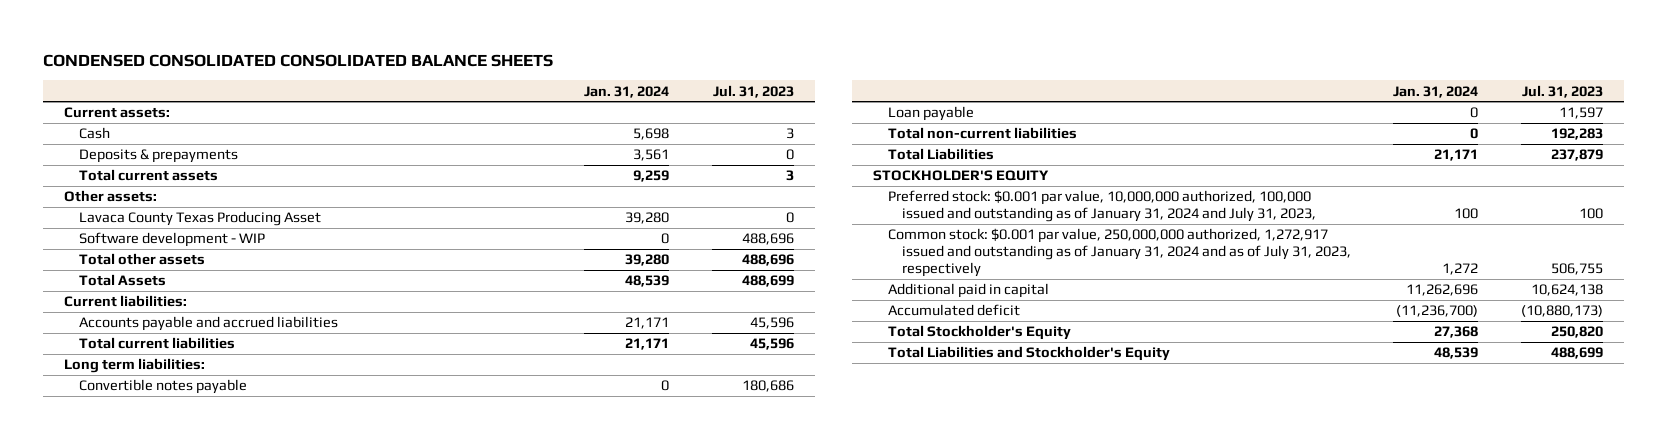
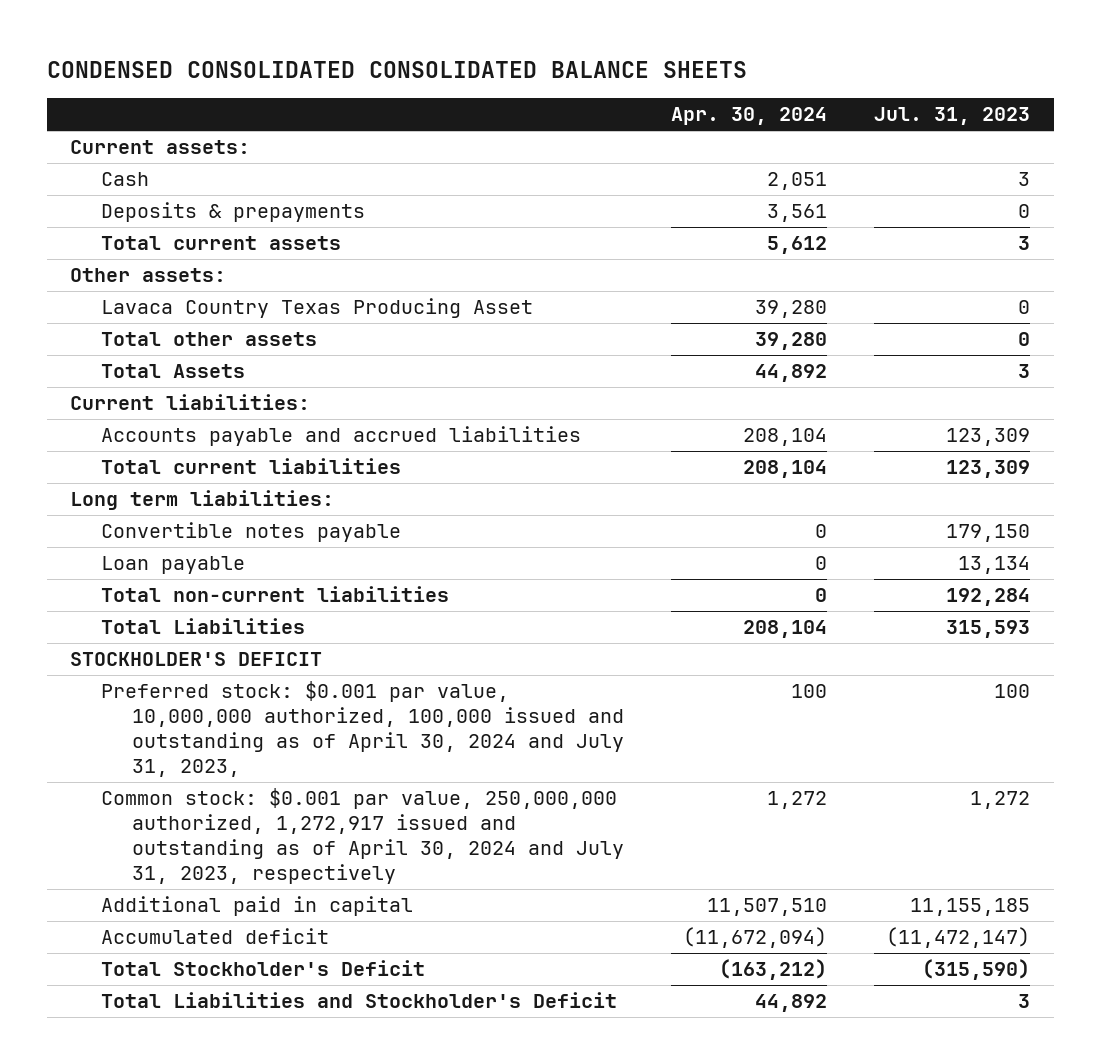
- | Jan. 31, 2024 | Jul. 31, 2023
+ | Apr. 30, 2024 | Jul. 31, 2023
- Lavaca County Texas Producing Asset | 39,280 | 0
- Software development - WIP | 0 | 488,696
- Total other assets | 39,280 | 488,696
- Total Assets | 48,539 | 488,699
+ Lavaca Country Texas Producing Asset | 39,280 | 0
+ Total other assets | 39,280 | 0
+ Total Assets | 44,892 | 3
- Accounts payable and accrued liabilities | 21,171 | 45,596
- Total current liabilities | 21,171 | 45,596
+ Accounts payable and accrued liabilities | 208,104 | 123,309
+ Total current liabilities | 208,104 | 123,309
- Convertible notes payable | 0 | 180,686
- Loan payable | 0 | 11,597
- Total non-current liabilities | 0 | 192,283
- Total Liabilities | 21,171 | 237,879
- STOCKHOLDER'S EQUITY
- Preferred stock: $0.001 par value, 10,000,000 authorized, 100,000 issued and outstanding as of January 31, 2024 and July 31, 2023, | 100 | 100
- Common stock: $0.001 par value, 250,000,000 authorized, 1,272,917 issued and outstanding as of January 31, 2024 and as of July 31, 2023, respectively | 1,272 | 506,755
- Additional paid in capital | 11,262,696 | 10,624,138
- Accumulated deficit | (11,236,700) | (10,880,173)
- Total Stockholder's Equity | 27,368 | 250,820
- Total Liabilities and Stockholder's Equity | 48,539 | 488,699
+ Convertible notes payable | 0 | 179,150
+ Loan payable | 0 | 13,134
+ Total non-current liabilities | 0 | 192,284
+ Total Liabilities | 208,104 | 315,593
+ STOCKHOLDER'S DEFICIT
+ Preferred stock: $0.001 par value, 10,000,000 authorized, 100,000 issued and outstanding as of April 30, 2024 and July 31, 2023, | 100 | 100
+ Common stock: $0.001 par value, 250,000,000 authorized, 1,272,917 issued and outstanding as of April 30, 2024 and July 31, 2023, respectively | 1,272 | 1,272
+ Additional paid in capital | 11,507,510 | 11,155,185
+ Accumulated deficit | (11,672,094) | (11,472,147)
+ Total Stockholder's Deficit | (163,212) | (315,590)
+ Total Liabilities and Stockholder's Deficit | 44,892 | 3

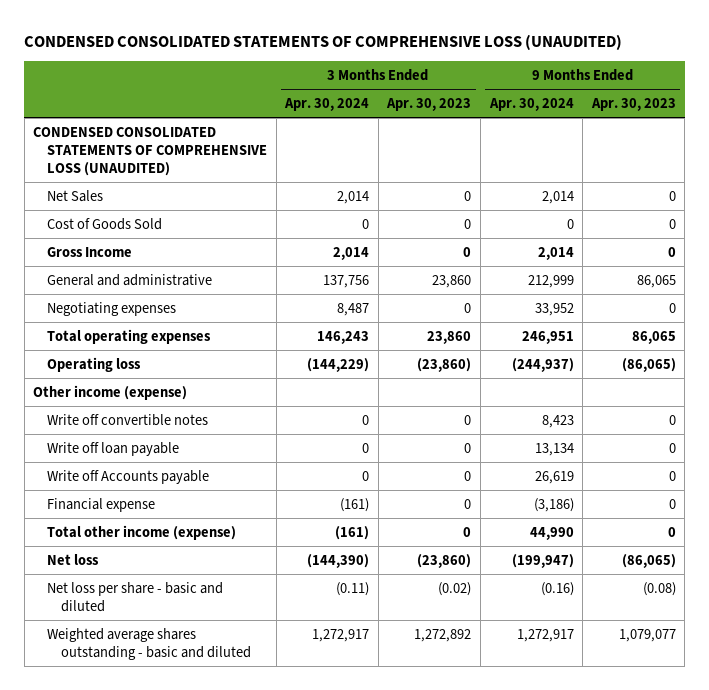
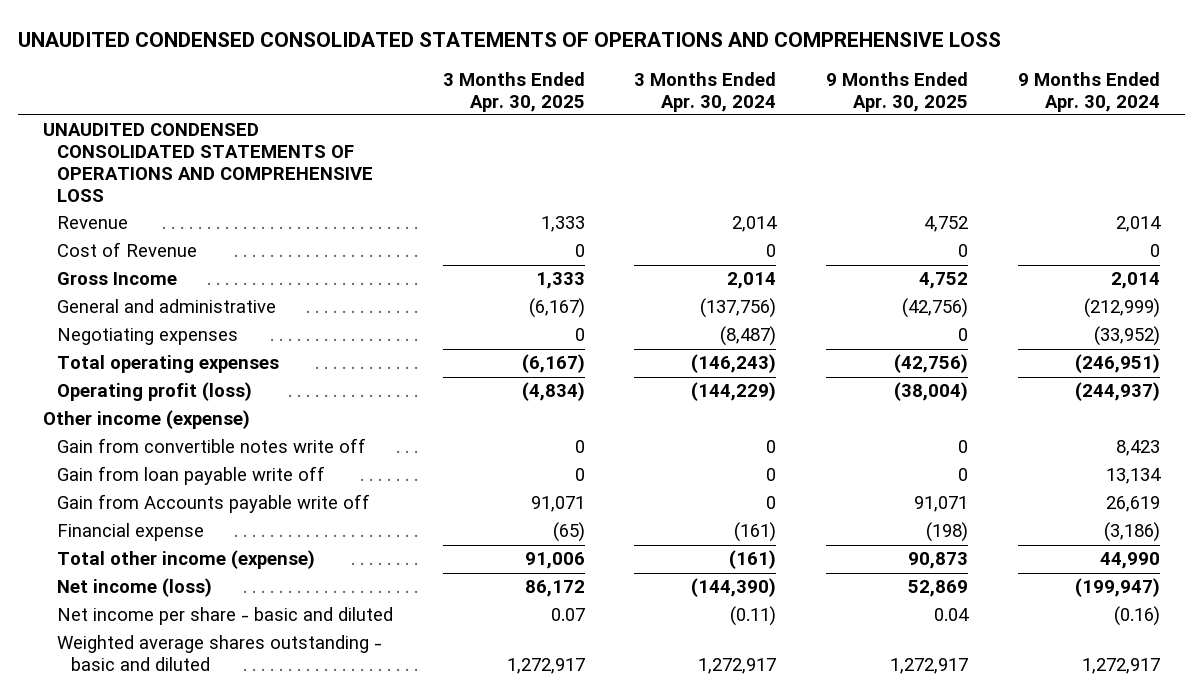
- CONDENSED CONSOLIDATED STATEMENTS OF COMPREHENSIVE LOSS (UNAUDITED)
+ UNAUDITED CONDENSED CONSOLIDATED STATEMENTS OF OPERATIONS AND COMPREHENSIVE LOSS
- | 3 Months Ended Apr. 30, 2024 | 3 Months Ended Apr. 30, 2023 | 9 Months Ended Apr. 30, 2024 | 9 Months Ended Apr. 30, 2023
+ | 3 Months Ended Apr. 30, 2025 | 3 Months Ended Apr. 30, 2024 | 9 Months Ended Apr. 30, 2025 | 9 Months Ended Apr. 30, 2024
- CONDENSED CONSOLIDATED STATEMENTS OF COMPREHENSIVE LOSS (UNAUDITED)
- Net Sales | 2,014 | 0 | 2,014 | 0
- Cost of Goods Sold | 0 | 0 | 0 | 0
+ UNAUDITED CONDENSED CONSOLIDATED STATEMENTS OF OPERATIONS AND COMPREHENSIVE LOSS
+ Revenue | 1,333 | 2,014 | 4,752 | 2,014
+ Cost of Revenue | 0 | 0 | 0 | 0
- General and administrative | 137,756 | 23,860 | 212,999 | 86,065
- Negotiating expenses | 8,487 | 0 | 33,952 | 0
- Total operating expenses | 146,243 | 23,860 | 246,951 | 86,065
- Operating loss | (144,229) | (23,860) | (244,937) | (86,065)
+ General and administrative | (6,167) | (137,756) | (42,756) | (212,999)
+ Negotiating expenses | 0 | (8,487) | 0 | (33,952)
+ Total operating expenses | (6,167) | (146,243) | (42,756) | (246,951)
+ Operating profit (loss) | (4,834) | (144,229) | (38,004) | (244,937)
- Write off convertible notes | 0 | 0 | 8,423 | 0
- Write off loan payable | 0 | 0 | 13,134 | 0
- Write off Accounts payable | 0 | 0 | 26,619 | 0
+ Gain from convertible notes write off | 0 | 0 | 0 | 8,423
+ Gain from loan payable write off | 0 | 0 | 0 | 13,134
+ Gain from Accounts payable write off | 91,071 | 0 | 91,071 | 26,619
- Net loss | (144,390) | (23,860) | (199,947) | (86,065)
- Net loss per share - basic and diluted | (0.11) | (0.02) | (0.16) | (0.08)
+ Net income (loss) | 86,172 | (144,390) | 52,869 | (199,947)
+ Net income per share - basic and diluted | 0.07 | (0.11) | 0.04 | (0.16)

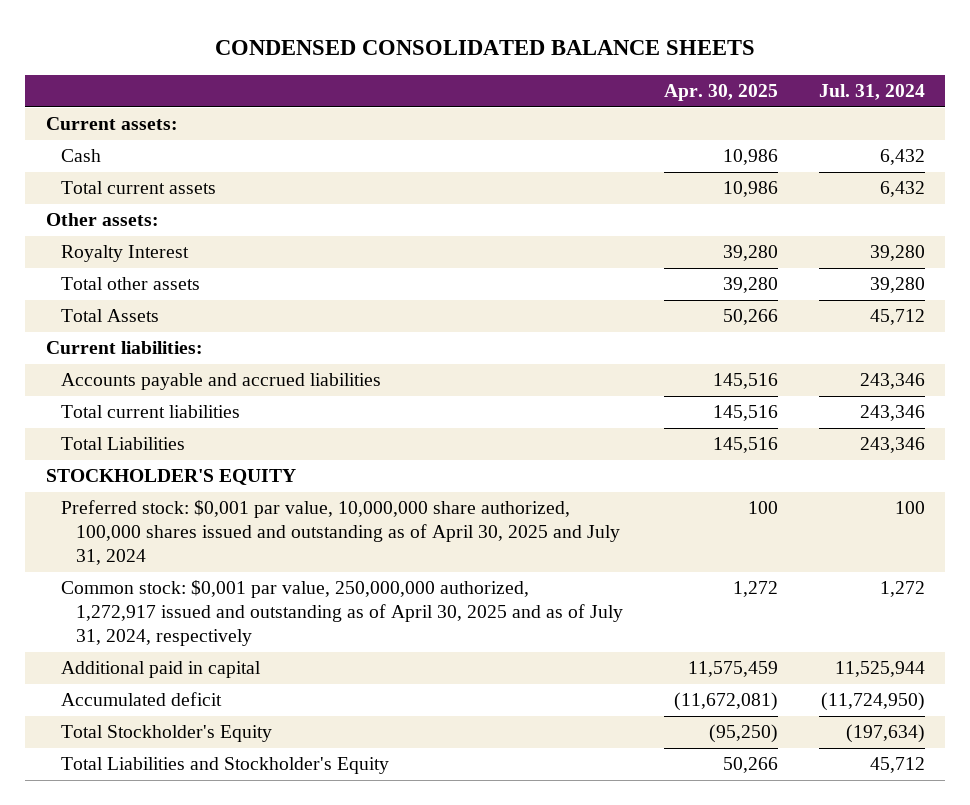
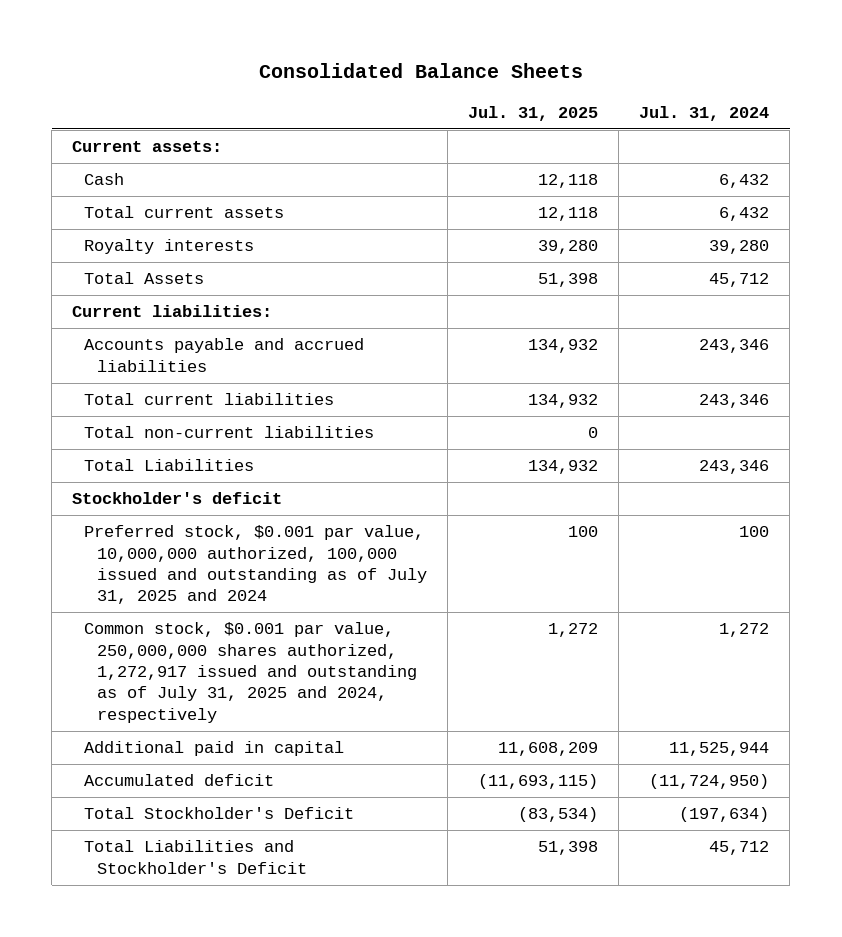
- CONDENSED CONSOLIDATED BALANCE SHEETS
+ Consolidated Balance Sheets
- | Apr. 30, 2025 | Jul. 31, 2024
+ | Jul. 31, 2025 | Jul. 31, 2024
- Other assets:
- Royalty Interest | 39,280 | 39,280
- Total other assets | 39,280 | 39,280
+ Royalty interests | 39,280 | 39,280
+ Total non-current liabilities | 0 |
- STOCKHOLDER'S EQUITY
- Preferred stock: $0,001 par value, 10,000,000 share authorized, 100,000 shares issued and outstanding as of April 30, 2025 and July 31, 2024 | 100 | 100
- Common stock: $0,001 par value, 250,000,000 authorized, 1,272,917 issued and outstanding as of April 30, 2025 and as of July 31, 2024, respectively | 1,272 | 1,272
+ Stockholder's deficit
+ Preferred stock, $0.001 par value, 10,000,000 authorized, 100,000 issued and outstanding as of July 31, 2025 and 2024 | 100 | 100
+ Common stock, $0.001 par value, 250,000,000 shares authorized, 1,272,917 issued and outstanding as of July 31, 2025 and 2024, respectively | 1,272 | 1,272
- Total Stockholder's Equity | (95,250) | (197,634)
- Total Liabilities and Stockholder's Equity | 50,266 | 45,712
+ Total Stockholder's Deficit | (83,534) | (197,634)
+ Total Liabilities and Stockholder's Deficit | 51,398 | 45,712

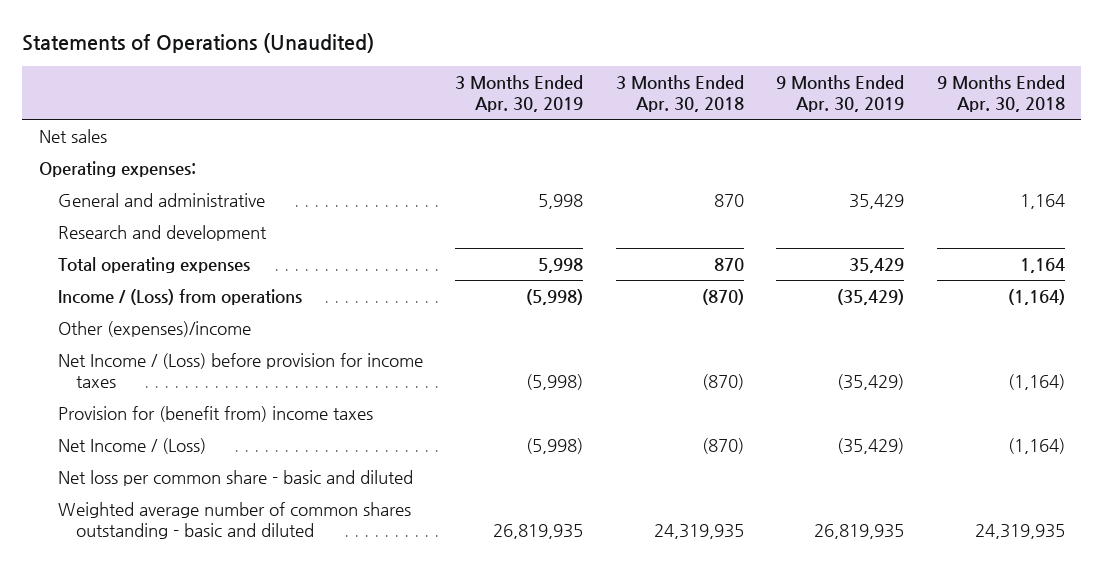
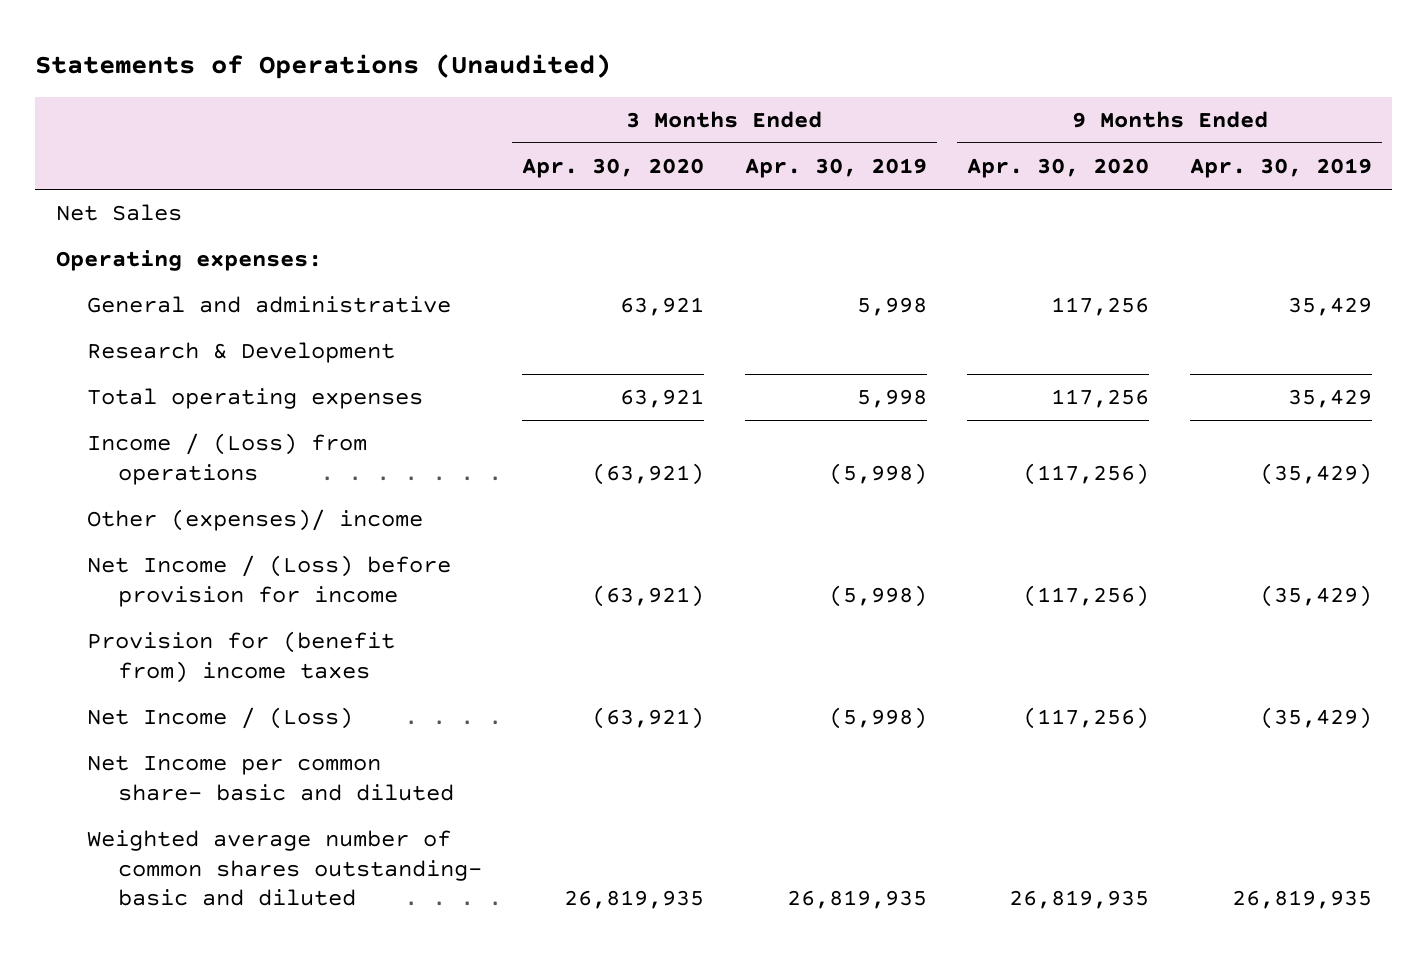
- | 3 Months Ended Apr. 30, 2019 | 3 Months Ended Apr. 30, 2018 | 9 Months Ended Apr. 30, 2019 | 9 Months Ended Apr. 30, 2018
+ | 3 Months Ended Apr. 30, 2020 | 3 Months Ended Apr. 30, 2019 | 9 Months Ended Apr. 30, 2020 | 9 Months Ended Apr. 30, 2019
- Net sales
+ Net Sales
- Research and development
+ Research & Development
- Other (expenses)/income
- Net Income / (Loss) before provision for income taxes | (5,998) | (870) | (35,429) | (1,164)
+ Other (expenses)/ income
+ Net Income / (Loss) before provision for income | (63,921) | (5,998) | (117,256) | (35,429)
- Net loss per common share - basic and diluted
- Weighted average number of common shares outstanding - basic and diluted | 26,819,935 | 24,319,935 | 26,819,935 | 24,319,935
+ Net Income per common share- basic and diluted
+ Weighted average number of common shares outstanding- basic and diluted | 26,819,935 | 26,819,935 | 26,819,935 | 26,819,935

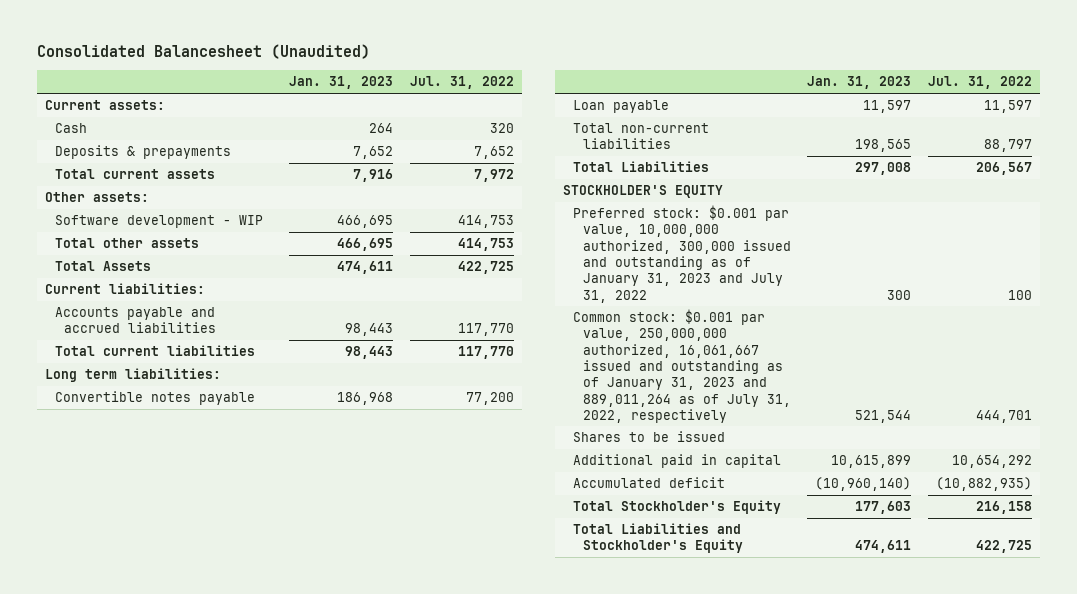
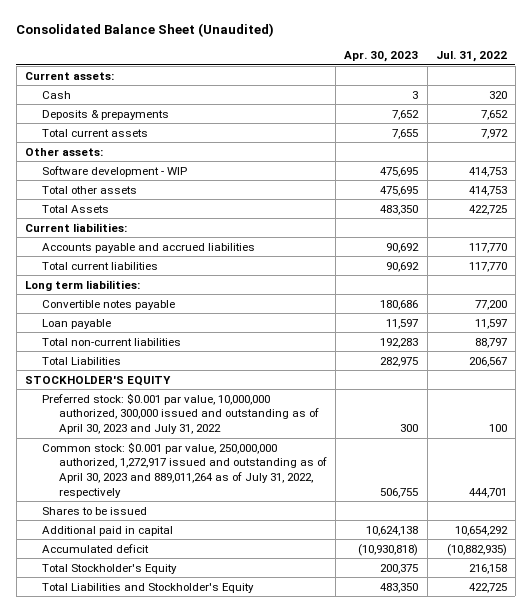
- Consolidated Balancesheet (Unaudited)
+ Consolidated Balance Sheet (Unaudited)
- | Jan. 31, 2023 | Jul. 31, 2022
+ | Apr. 30, 2023 | Jul. 31, 2022
- Preferred stock: $0.001 par value, 10,000,000 authorized, 300,000 issued and outstanding as of January 31, 2023 and July 31, 2022 | 300 | 100
- Common stock: $0.001 par value, 250,000,000 authorized, 16,061,667 issued and outstanding as of January 31, 2023 and 889,011,264 as of July 31, 2022, respectively | 521,544 | 444,701
+ Preferred stock: $0.001 par value, 10,000,000 authorized, 300,000 issued and outstanding as of April 30, 2023 and July 31, 2022 | 300 | 100
+ Common stock: $0.001 par value, 250,000,000 authorized, 1,272,917 issued and outstanding as of April 30, 2023 and 889,011,264 as of July 31, 2022, respectively | 506,755 | 444,701

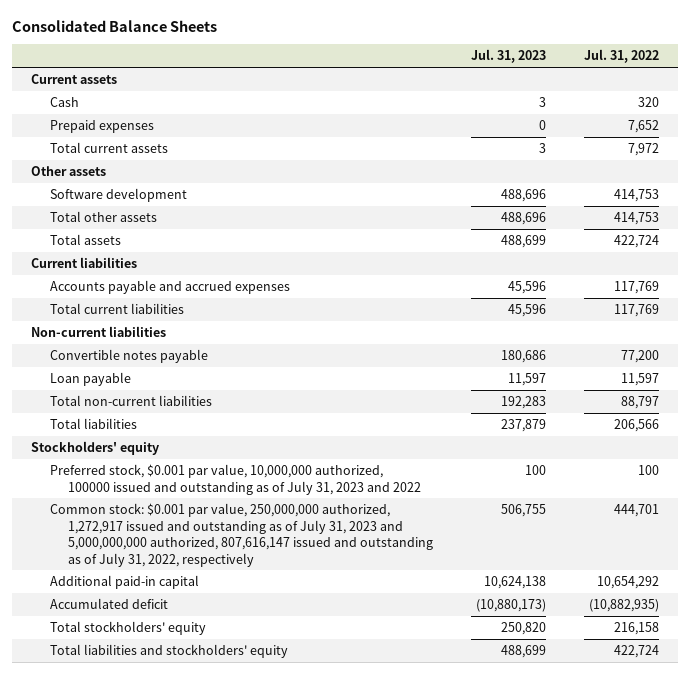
- Consolidated Balance Sheet (Unaudited)
+ Consolidated Balance Sheets
- | Apr. 30, 2023 | Jul. 31, 2022
+ | Jul. 31, 2023 | Jul. 31, 2022
- Current assets:
+ Current assets
- Deposits & prepayments | 7,652 | 7,652
+ Prepaid expenses | 0 | 7,652
- Other assets:
- Software development - WIP | 475,695 | 414,753
+ Other assets
+ Software development | 488,696 | 414,753
- Total Assets | 483,350 | 422,725
- Current liabilities:
- Accounts payable and accrued liabilities | 90,692 | 117,770
- Total current liabilities | 90,692 | 117,770
- Long term liabilities:
+ Total assets | 488,699 | 422,724
+ Current liabilities
+ Accounts payable and accrued expenses | 45,596 | 117,769
+ Total current liabilities | 45,596 | 117,769
+ Non-current liabilities
- Total Liabilities | 282,975 | 206,567
- STOCKHOLDER'S EQUITY
- Preferred stock: $0.001 par value, 10,000,000 authorized, 300,000 issued and outstanding as of April 30, 2023 and July 31, 2022 | 300 | 100
- Common stock: $0.001 par value, 250,000,000 authorized, 1,272,917 issued and outstanding as of April 30, 2023 and 889,011,264 as of July 31, 2022, respectively | 506,755 | 444,701
- Shares to be issued
- Additional paid in capital | 10,624,138 | 10,654,292
+ Total liabilities | 237,879 | 206,566
+ Stockholders' equity
+ Preferred stock, $0.001 par value, 10,000,000 authorized, 100000 issued and outstanding as of July 31, 2023 and 2022 | 100 | 100
+ Common stock: $0.001 par value, 250,000,000 authorized, 1,272,917 issued and outstanding as of July 31, 2023 and 5,000,000,000 authorized, 807,616,147 issued and outstanding as of July 31, 2022, respectively | 506,755 | 444,701
+ Additional paid-in capital | 10,624,138 | 10,654,292
- Total Stockholder's Equity | 200,375 | 216,158
- Total Liabilities and Stockholder's Equity | 483,350 | 422,725
+ Total stockholders' equity | 250,820 | 216,158
+ Total liabilities and stockholders' equity | 488,699 | 422,724

